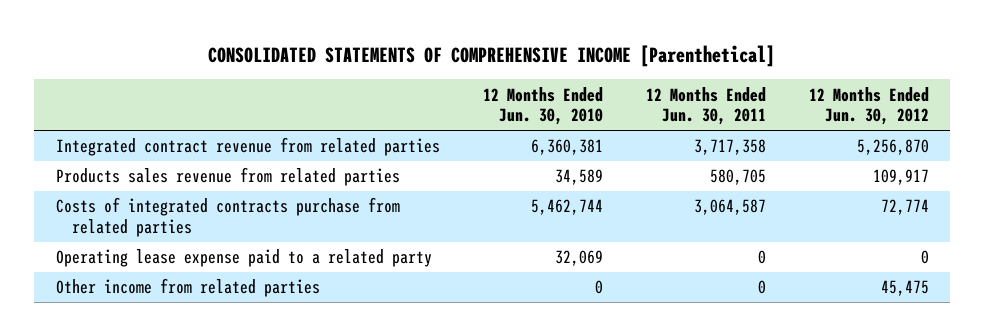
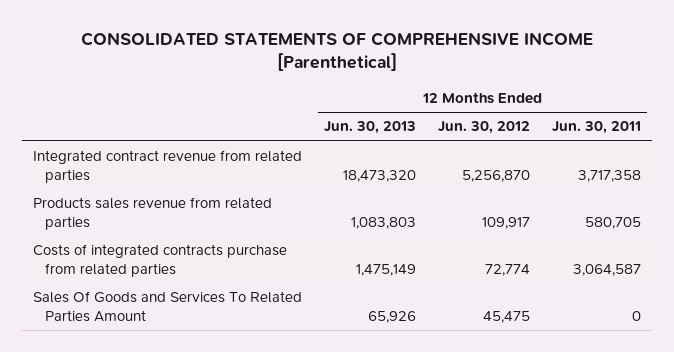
- | 12 Months Ended Jun. 30, 2010 | 12 Months Ended Jun. 30, 2011 | 12 Months Ended Jun. 30, 2012
+ | 12 Months Ended Jun. 30, 2013 | 12 Months Ended Jun. 30, 2012 | 12 Months Ended Jun. 30, 2011
- Operating lease expense paid to a related party | 32,069 | 0 | 0
- Other income from related parties | 0 | 0 | 45,475
+ Sales Of Goods and Services To Related Parties Amount | 65,926 | 45,475 | 0

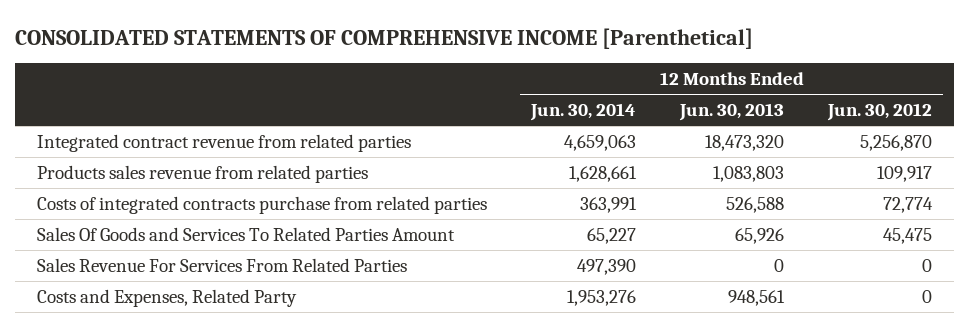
- | 12 Months Ended Jun. 30, 2013 | 12 Months Ended Jun. 30, 2012 | 12 Months Ended Jun. 30, 2011
+ | 12 Months Ended Jun. 30, 2014 | 12 Months Ended Jun. 30, 2013 | 12 Months Ended Jun. 30, 2012
- Costs of integrated contracts purchase from related parties | 1,475,149 | 72,774 | 3,064,587
+ Costs of integrated contracts purchase from related parties | 363,991 | 526,588 | 72,774
+ Sales Revenue For Services From Related Parties | 497,390 | 0 | 0
+ Costs and Expenses, Related Party | 1,953,276 | 948,561 | 0

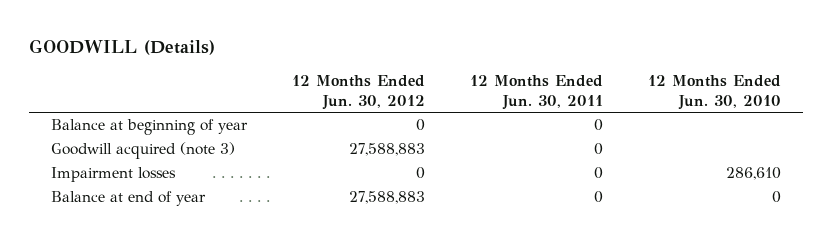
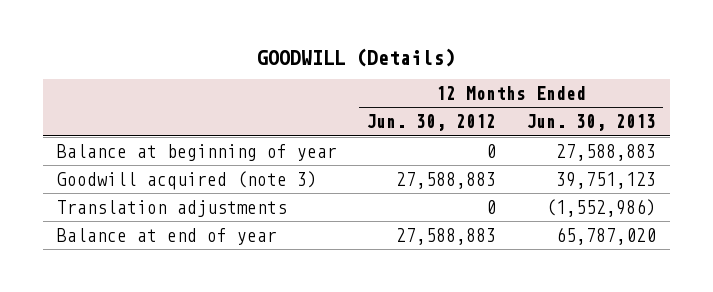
- | 12 Months Ended Jun. 30, 2012 | 12 Months Ended Jun. 30, 2011 | 12 Months Ended Jun. 30, 2010
+ | 12 Months Ended Jun. 30, 2012 | 12 Months Ended Jun. 30, 2013
- Impairment losses | 0 | 0 | 286,610
+ Translation adjustments | 0 | (1,552,986)

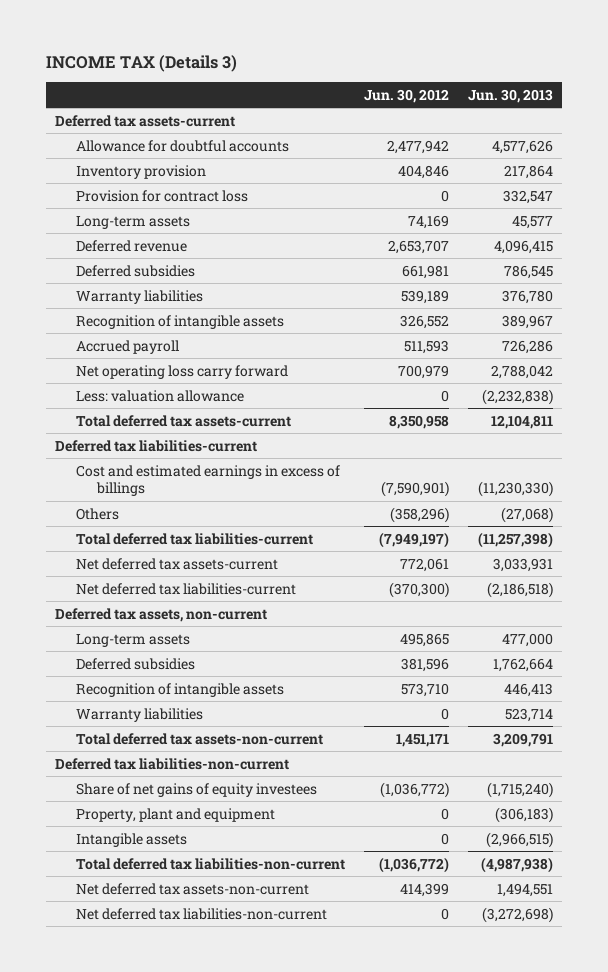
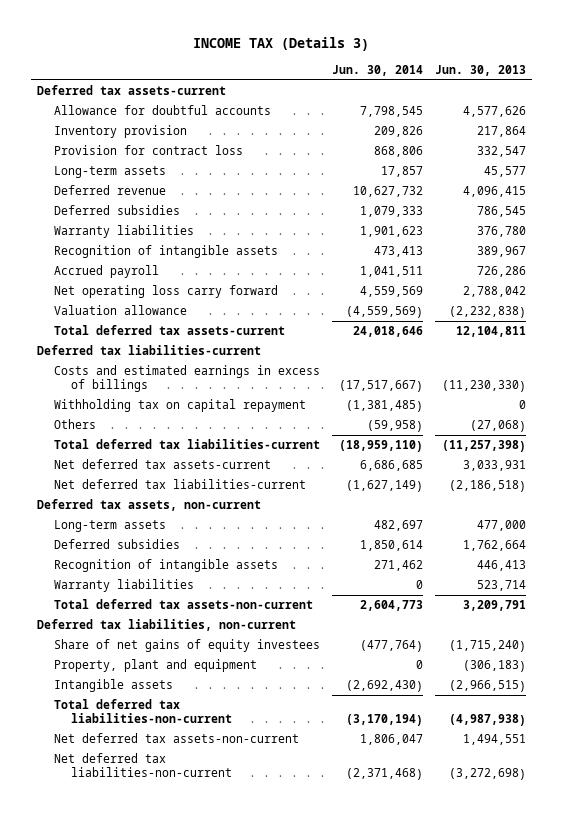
- | Jun. 30, 2012 | Jun. 30, 2013
+ | Jun. 30, 2014 | Jun. 30, 2013
- Less: valuation allowance | 0 | (2,232,838)
+ Valuation allowance | (4,559,569) | (2,232,838)
- Cost and estimated earnings in excess of billings | (7,590,901) | (11,230,330)
+ Costs and estimated earnings in excess of billings | (17,517,667) | (11,230,330)
+ Withholding tax on capital repayment | (1,381,485) | 0
- Deferred tax liabilities-non-current
+ Deferred tax liabilities, non-current

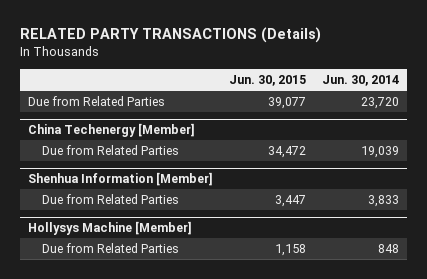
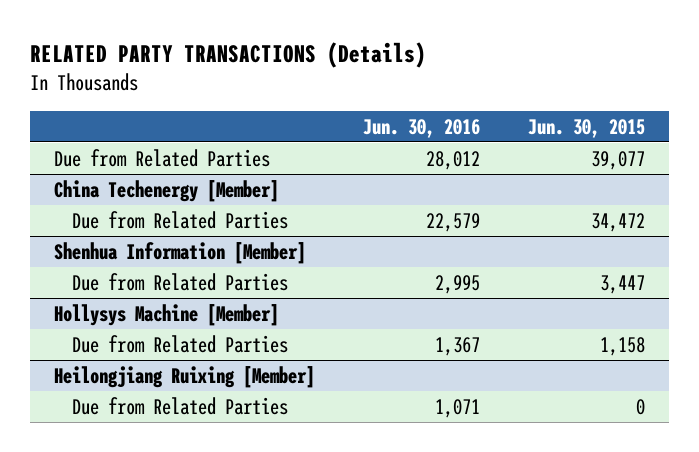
- | Jun. 30, 2015 | Jun. 30, 2014
+ | Jun. 30, 2016 | Jun. 30, 2015
+ Heilongjiang Ruixing [Member]
+ Due from Related Parties | 1,071 | 0

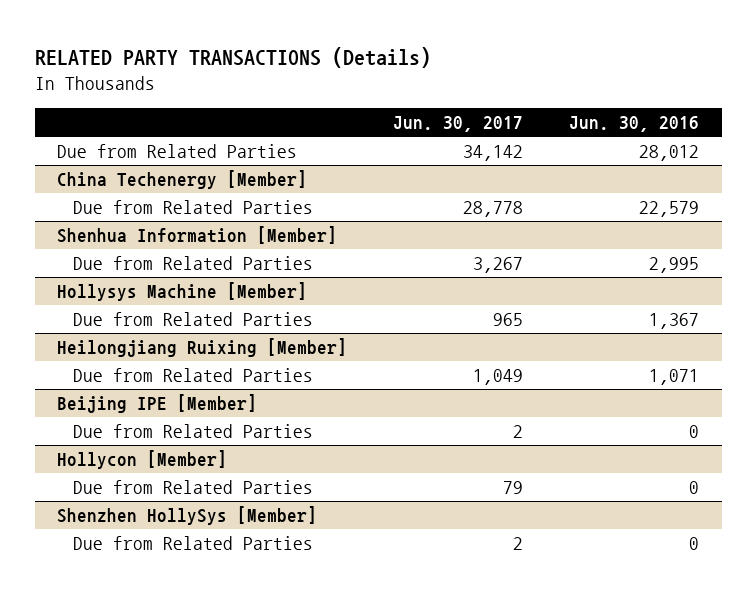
- | Jun. 30, 2016 | Jun. 30, 2015
+ | Jun. 30, 2017 | Jun. 30, 2016
+ Beijing IPE [Member]
+ Due from Related Parties | 2 | 0
+ Hollycon [Member]
+ Due from Related Parties | 79 | 0
+ Shenzhen HollySys [Member]
+ Due from Related Parties | 2 | 0

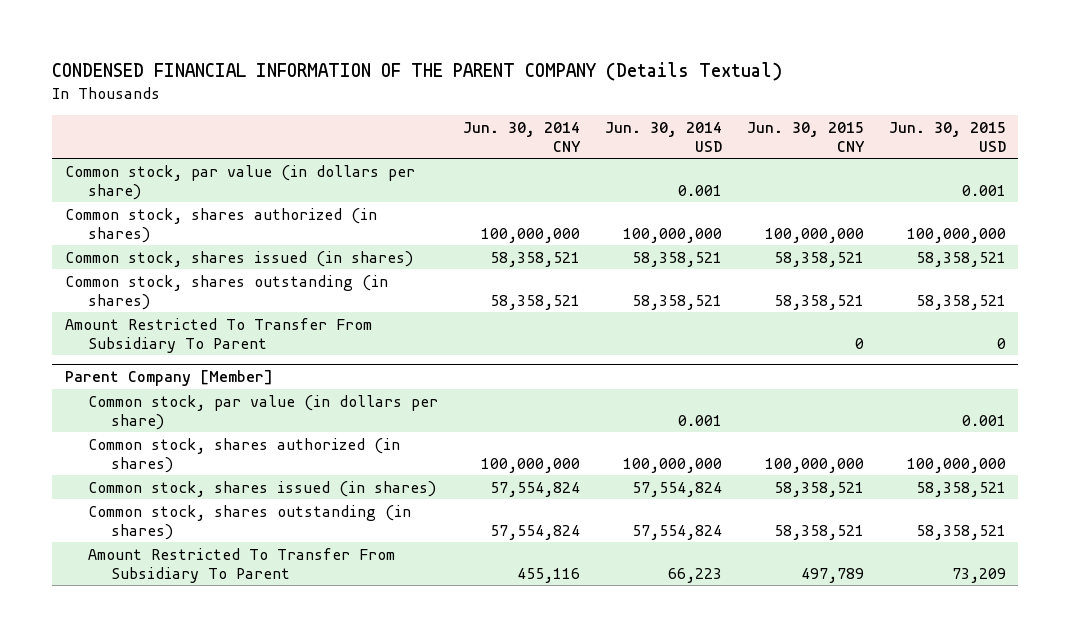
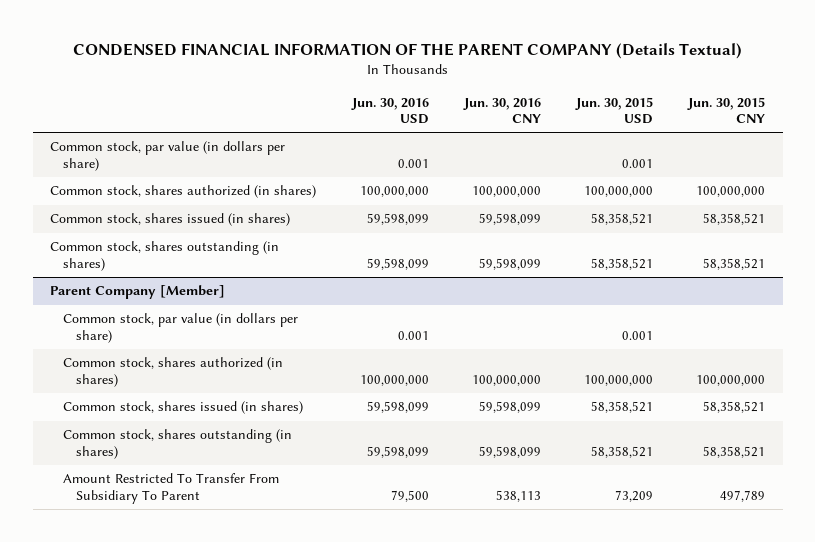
- | Jun. 30, 2014 CNY | Jun. 30, 2014 USD | Jun. 30, 2015 CNY | Jun. 30, 2015 USD
+ | Jun. 30, 2016 USD | Jun. 30, 2016 CNY | Jun. 30, 2015 USD | Jun. 30, 2015 CNY
- Amount Restricted To Transfer From Subsidiary To Parent | | | 0 | 0

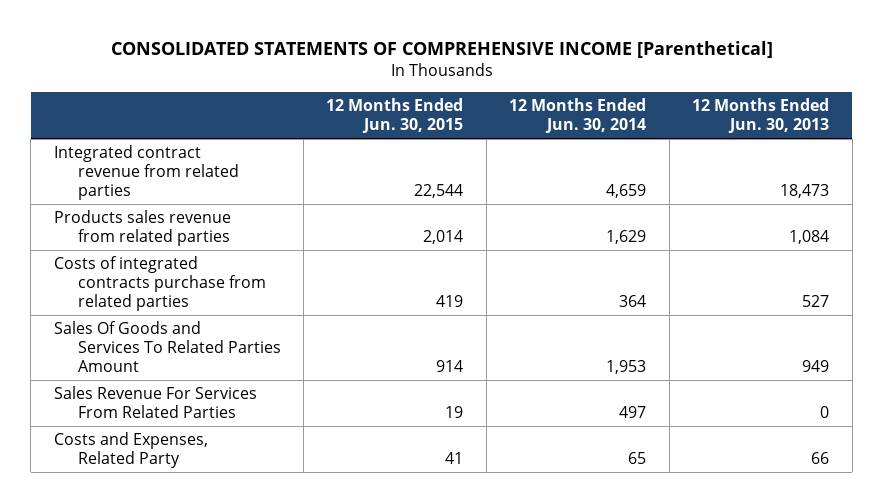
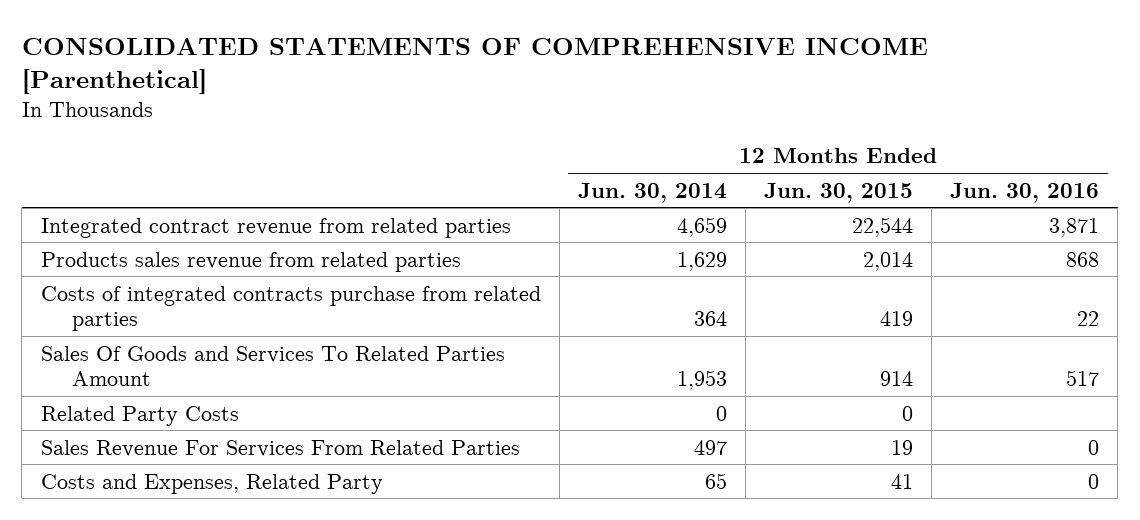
- | 12 Months Ended Jun. 30, 2015 | 12 Months Ended Jun. 30, 2014 | 12 Months Ended Jun. 30, 2013
+ | 12 Months Ended Jun. 30, 2014 | 12 Months Ended Jun. 30, 2015 | 12 Months Ended Jun. 30, 2016
+ Related Party Costs | 0 | 0 |

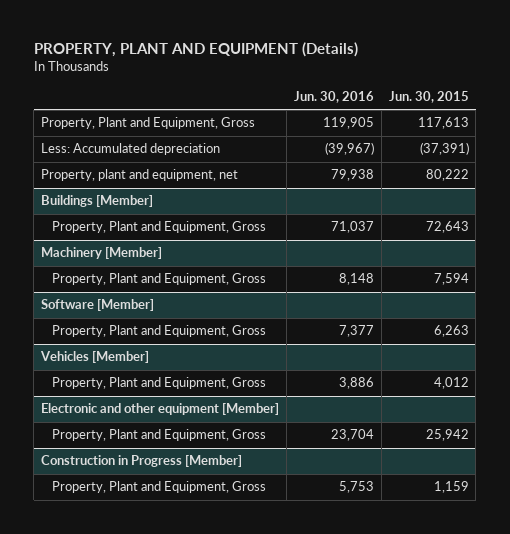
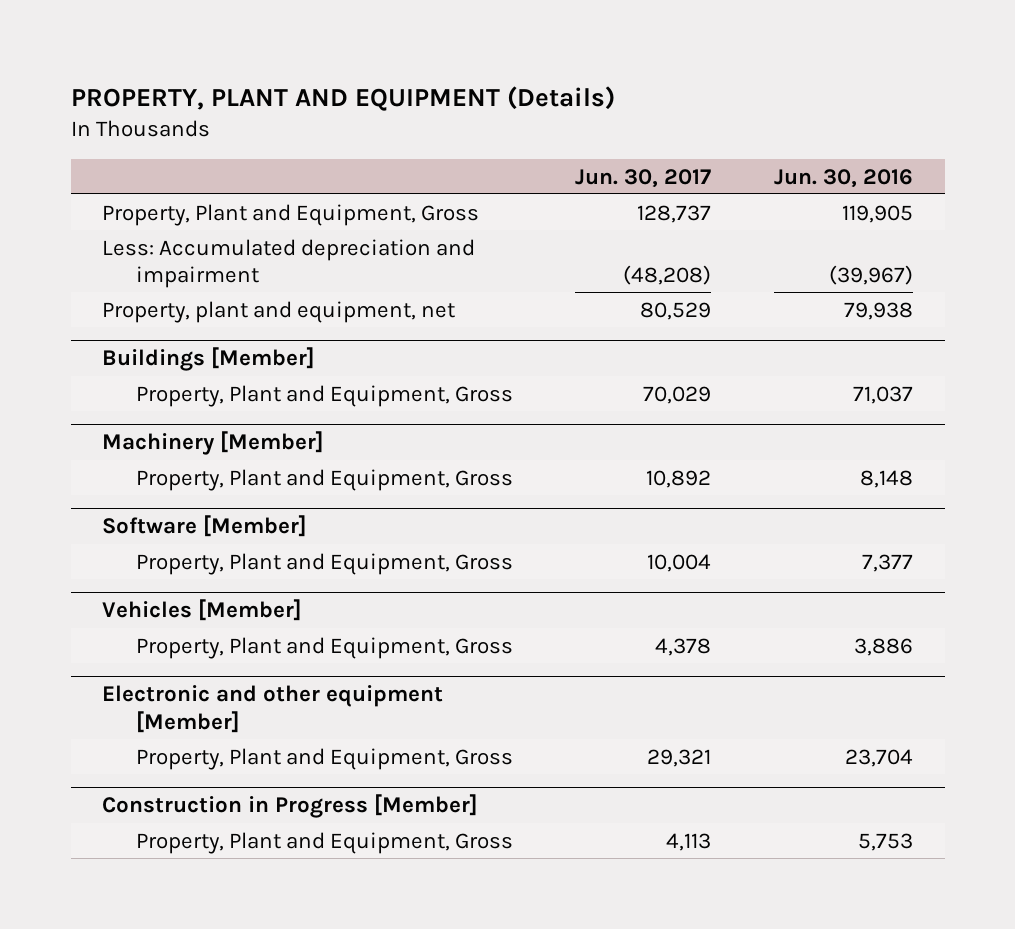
- | Jun. 30, 2016 | Jun. 30, 2015
+ | Jun. 30, 2017 | Jun. 30, 2016
- Less: Accumulated depreciation | (39,967) | (37,391)
+ Less: Accumulated depreciation and impairment | (48,208) | (39,967)

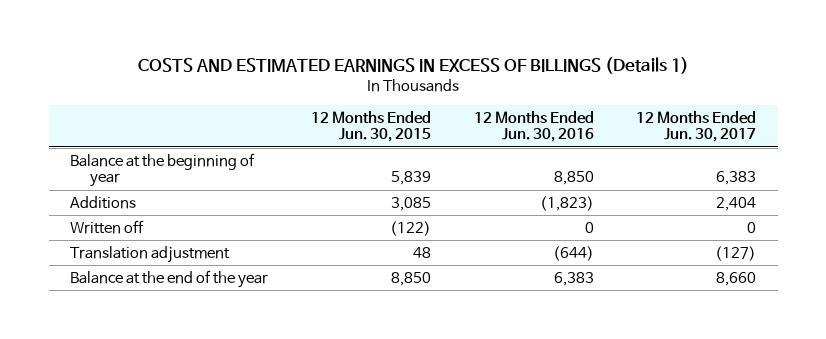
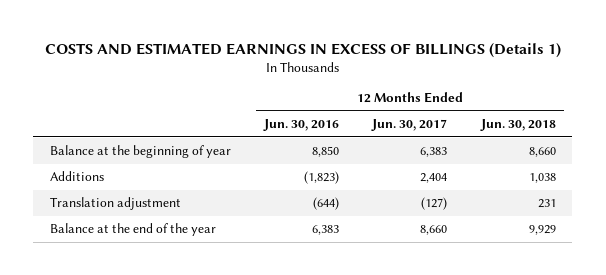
- | 12 Months Ended Jun. 30, 2015 | 12 Months Ended Jun. 30, 2016 | 12 Months Ended Jun. 30, 2017
+ | 12 Months Ended Jun. 30, 2016 | 12 Months Ended Jun. 30, 2017 | 12 Months Ended Jun. 30, 2018
- Written off | (122) | 0 | 0

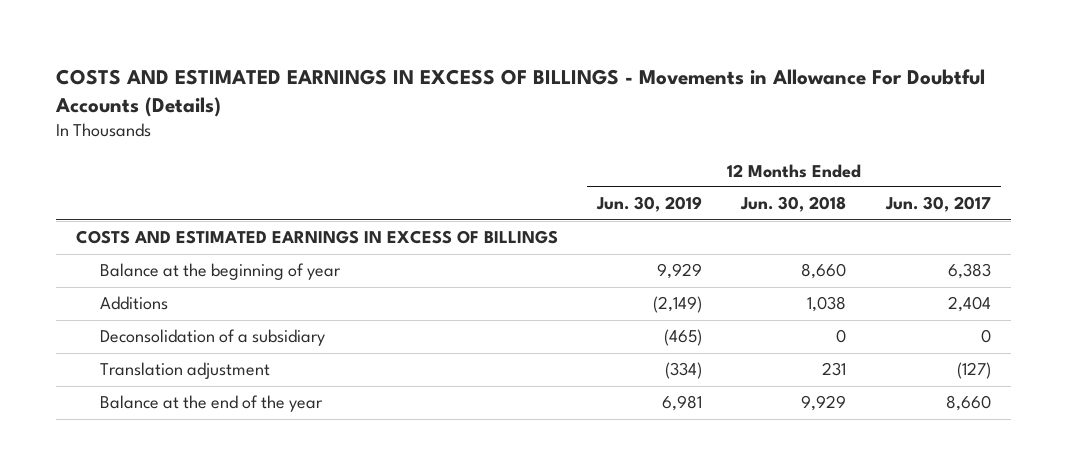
- COSTS AND ESTIMATED EARNINGS IN EXCESS OF BILLINGS (Details 1)
+ COSTS AND ESTIMATED EARNINGS IN EXCESS OF BILLINGS - Movements in Allowance For Doubtful Accounts (Details)
- | 12 Months Ended Jun. 30, 2016 | 12 Months Ended Jun. 30, 2017 | 12 Months Ended Jun. 30, 2018
+ | 12 Months Ended Jun. 30, 2019 | 12 Months Ended Jun. 30, 2018 | 12 Months Ended Jun. 30, 2017
+ COSTS AND ESTIMATED EARNINGS IN EXCESS OF BILLINGS
+ Deconsolidation of a subsidiary | (465) | 0 | 0

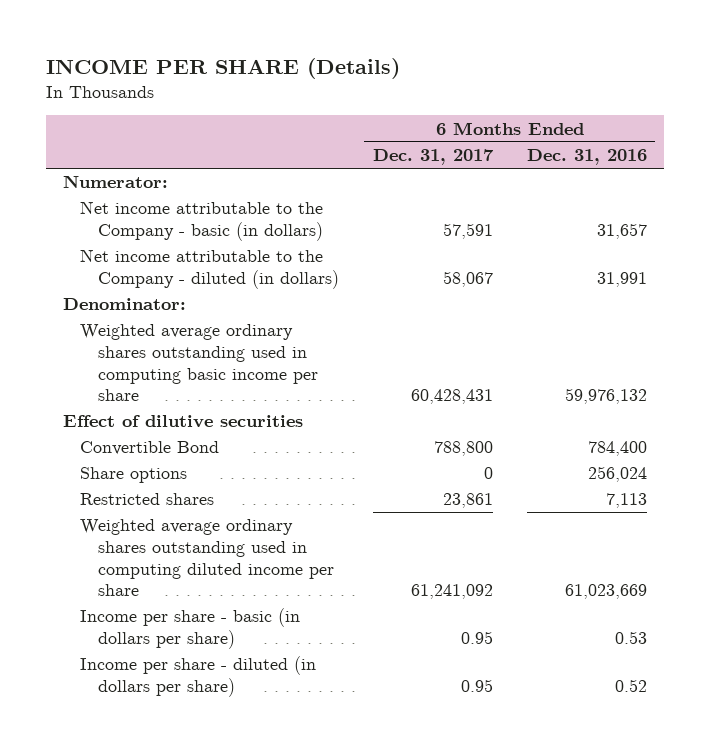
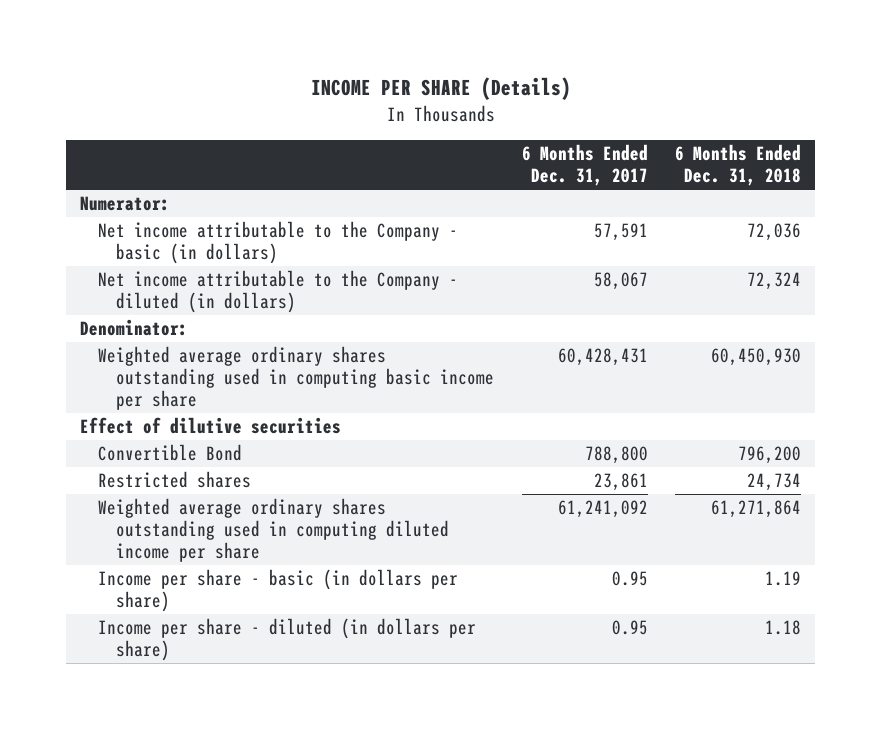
- | 6 Months Ended Dec. 31, 2017 | 6 Months Ended Dec. 31, 2016
+ | 6 Months Ended Dec. 31, 2017 | 6 Months Ended Dec. 31, 2018
- Share options | 0 | 256,024

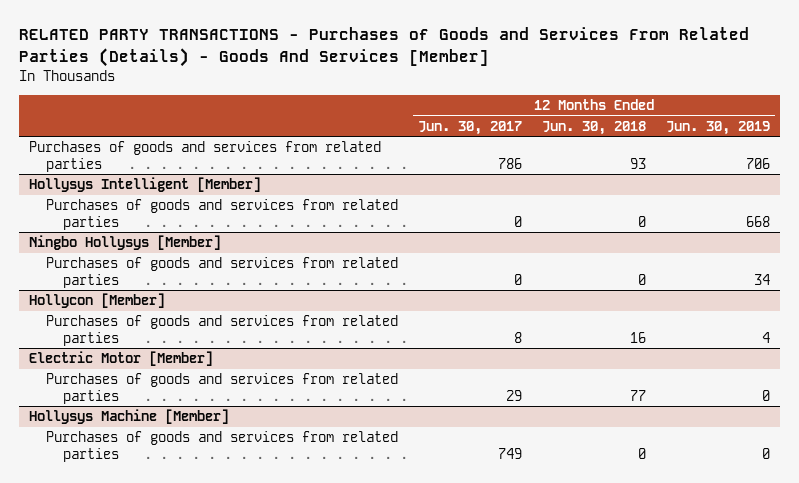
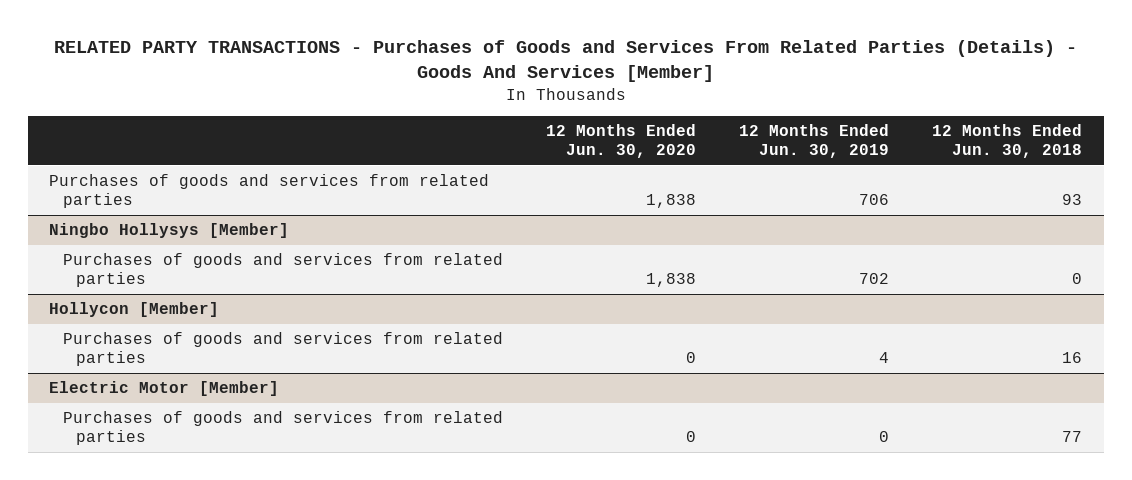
- | 12 Months Ended Jun. 30, 2017 | 12 Months Ended Jun. 30, 2018 | 12 Months Ended Jun. 30, 2019
+ | 12 Months Ended Jun. 30, 2020 | 12 Months Ended Jun. 30, 2019 | 12 Months Ended Jun. 30, 2018
- Hollysys Intelligent [Member]
- Purchases of goods and services from related parties | 0 | 0 | 668
@ Ningbo Hollysys [Member]
- Purchases of goods and services from related parties | 0 | 0 | 34
+ Purchases of goods and services from related parties | 1,838 | 702 | 0
- Hollysys Machine [Member]
- Purchases of goods and services from related parties | 749 | 0 | 0

